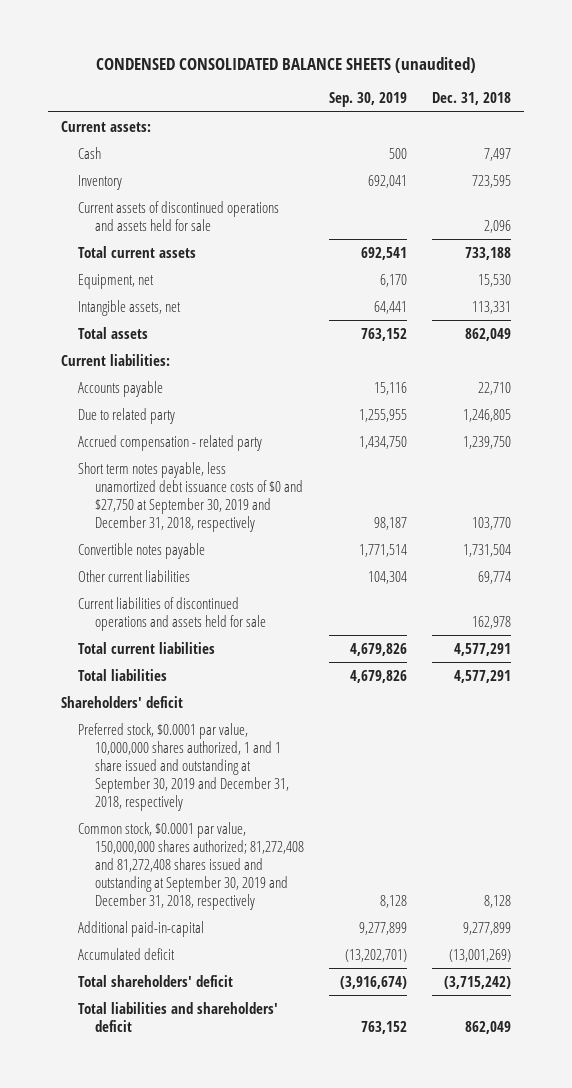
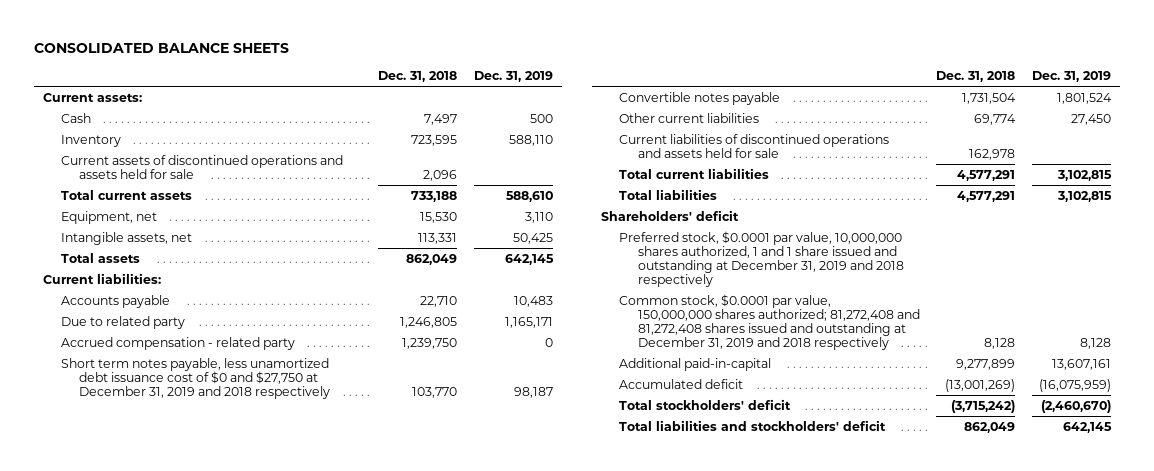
- CONDENSED CONSOLIDATED BALANCE SHEETS (unaudited)
+ CONSOLIDATED BALANCE SHEETS
- | Sep. 30, 2019 | Dec. 31, 2018
+ | Dec. 31, 2018 | Dec. 31, 2019
- Short term notes payable, less unamortized debt issuance costs of $0 and $27,750 at September 30, 2019 and December 31, 2018, respectively | 98,187 | 103,770
+ Short term notes payable, less unamortized debt issuance cost of $0 and $27,750 at December 31, 2019 and 2018 respectively | 103,770 | 98,187
- Preferred stock, $0.0001 par value, 10,000,000 shares authorized, 1 and 1 share issued and outstanding at September 30, 2019 and December 31, 2018, respectively
- Common stock, $0.0001 par value, 150,000,000 shares authorized; 81,272,408 and 81,272,408 shares issued and outstanding at September 30, 2019 and December 31, 2018, respectively | 8,128 | 8,128
+ Preferred stock, $0.0001 par value, 10,000,000 shares authorized, 1 and 1 share issued and outstanding at December 31, 2019 and 2018 respectively
+ Common stock, $0.0001 par value, 150,000,000 shares authorized; 81,272,408 and 81,272,408 shares issued and outstanding at December 31, 2019 and 2018 respectively | 8,128 | 8,128
- Total shareholders' deficit | (3,916,674) | (3,715,242)
- Total liabilities and shareholders' deficit | 763,152 | 862,049
+ Total stockholders' deficit | (3,715,242) | (2,460,670)
+ Total liabilities and stockholders' deficit | 862,049 | 642,145

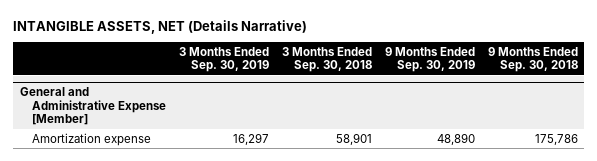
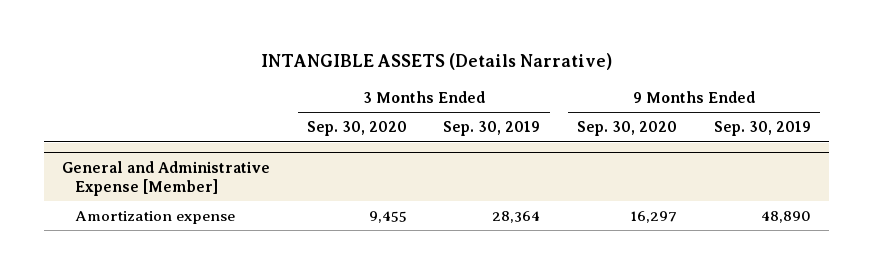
- INTANGIBLE ASSETS, NET (Details Narrative)
+ INTANGIBLE ASSETS (Details Narrative)
- | 3 Months Ended Sep. 30, 2019 | 3 Months Ended Sep. 30, 2018 | 9 Months Ended Sep. 30, 2019 | 9 Months Ended Sep. 30, 2018
+ | 3 Months Ended Sep. 30, 2020 | 3 Months Ended Sep. 30, 2019 | 9 Months Ended Sep. 30, 2020 | 9 Months Ended Sep. 30, 2019
@ General and Administrative Expense [Member]
- Amortization expense | 16,297 | 58,901 | 48,890 | 175,786
+ Amortization expense | 9,455 | 28,364 | 16,297 | 48,890

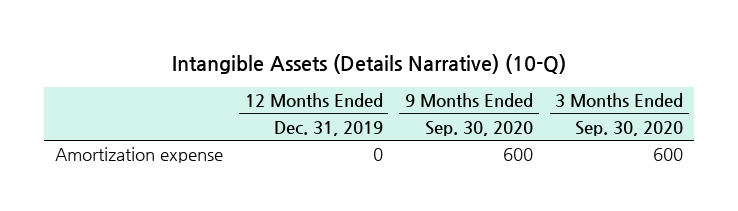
- INTANGIBLE ASSETS (Details Narrative)
+ Intangible Assets (Details Narrative) (10-Q)
- | 3 Months Ended Sep. 30, 2020 | 3 Months Ended Sep. 30, 2019 | 9 Months Ended Sep. 30, 2020 | 9 Months Ended Sep. 30, 2019
+ | 12 Months Ended Dec. 31, 2019 | 9 Months Ended Sep. 30, 2020 | 3 Months Ended Sep. 30, 2020
- General and Administrative Expense [Member]
- Amortization expense | 9,455 | 28,364 | 16,297 | 48,890
+ Amortization expense | 0 | 600 | 600

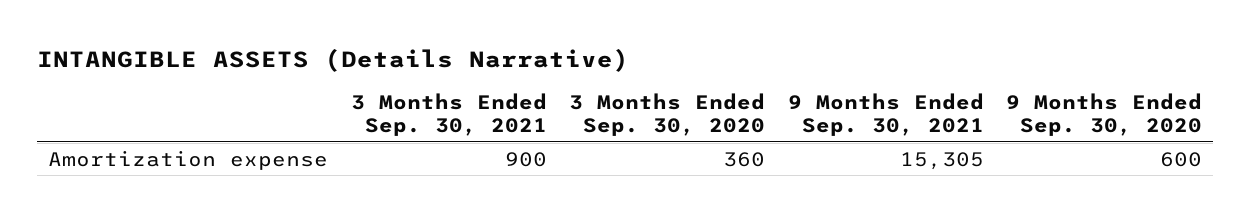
- Intangible Assets (Details Narrative) (10-Q)
+ INTANGIBLE ASSETS (Details Narrative)
- | 12 Months Ended Dec. 31, 2019 | 9 Months Ended Sep. 30, 2020 | 3 Months Ended Sep. 30, 2020
+ | 3 Months Ended Sep. 30, 2021 | 3 Months Ended Sep. 30, 2020 | 9 Months Ended Sep. 30, 2021 | 9 Months Ended Sep. 30, 2020
- Amortization expense | 0 | 600 | 600
+ Amortization expense | 900 | 360 | 15,305 | 600

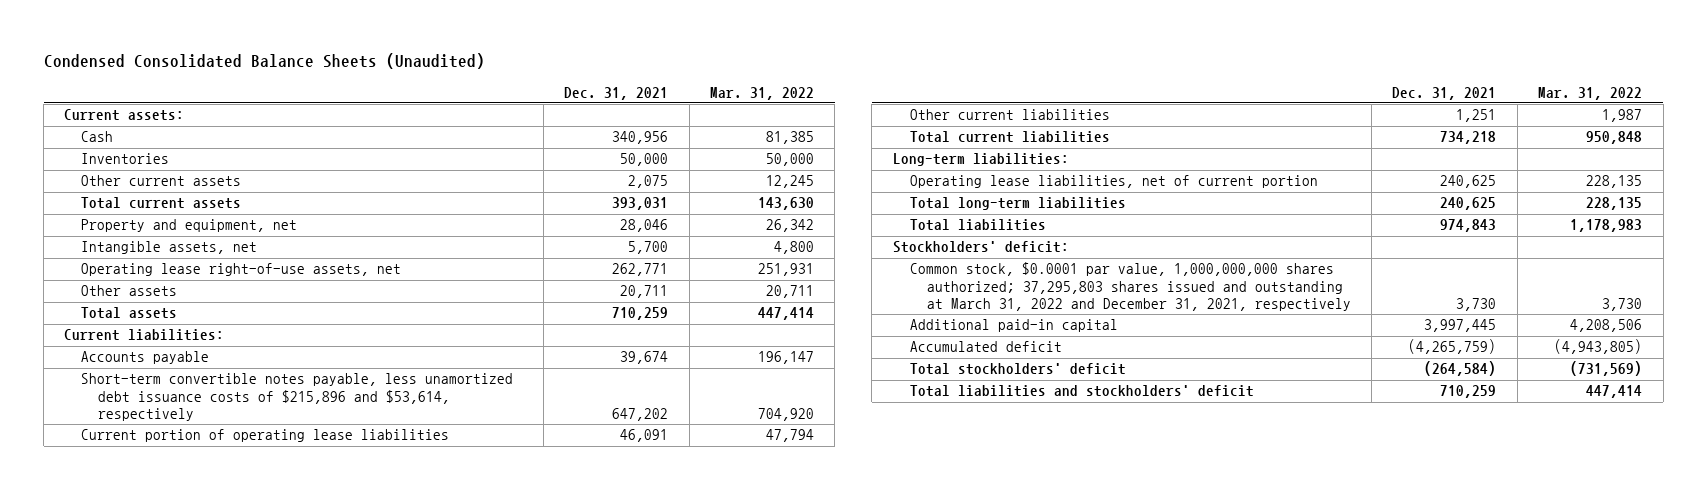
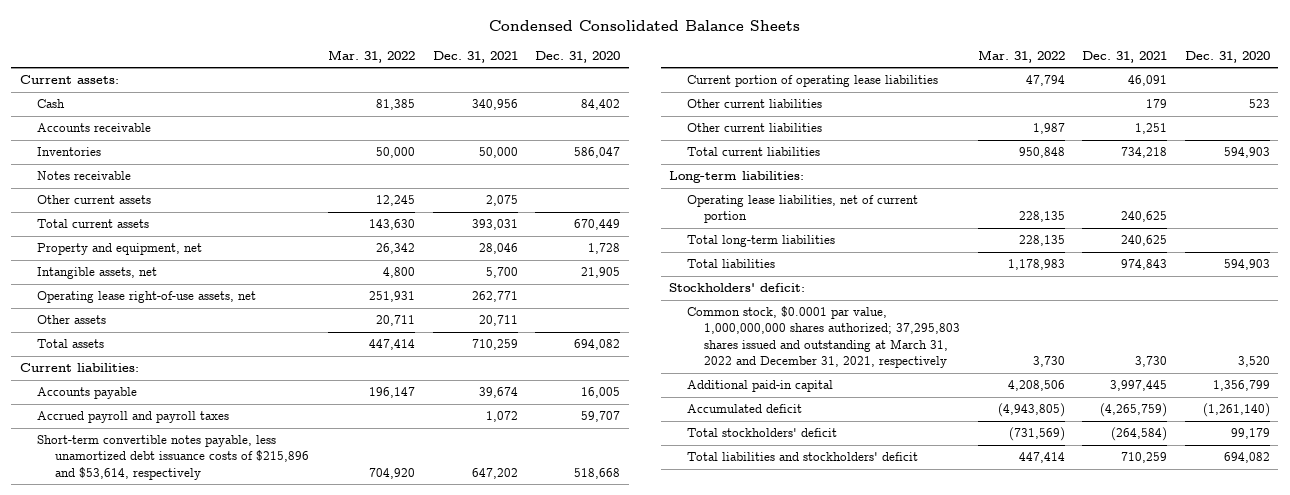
- Condensed Consolidated Balance Sheets (Unaudited)
+ Condensed Consolidated Balance Sheets
- | Dec. 31, 2021 | Mar. 31, 2022
+ | Mar. 31, 2022 | Dec. 31, 2021 | Dec. 31, 2020
+ Accounts receivable
+ Notes receivable
+ Accrued payroll and payroll taxes | | 1,072 | 59,707
+ Other current liabilities | | 179 | 523

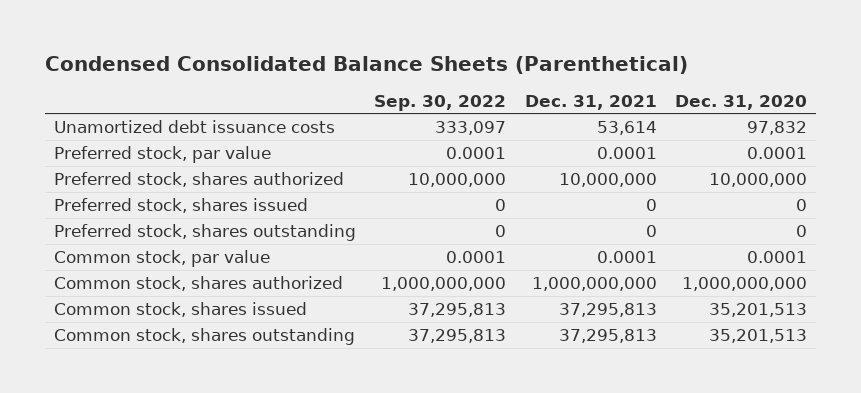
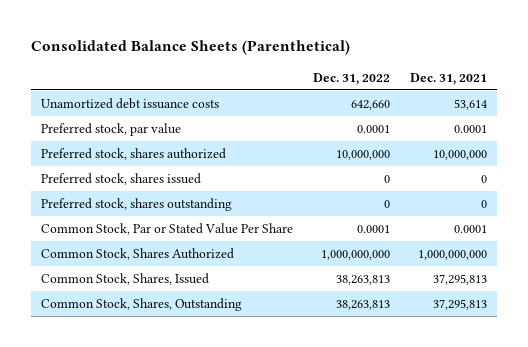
- Condensed Consolidated Balance Sheets (Parenthetical)
+ Consolidated Balance Sheets (Parenthetical)
- | Sep. 30, 2022 | Dec. 31, 2021 | Dec. 31, 2020
+ | Dec. 31, 2022 | Dec. 31, 2021
- Common stock, par value | 0.0001 | 0.0001 | 0.0001
- Common stock, shares authorized | 1,000,000,000 | 1,000,000,000 | 1,000,000,000
- Common stock, shares issued | 37,295,813 | 37,295,813 | 35,201,513
- Common stock, shares outstanding | 37,295,813 | 37,295,813 | 35,201,513
+ Common Stock, Par or Stated Value Per Share | 0.0001 | 0.0001
+ Common Stock, Shares Authorized | 1,000,000,000 | 1,000,000,000
+ Common Stock, Shares, Issued | 38,263,813 | 37,295,813
+ Common Stock, Shares, Outstanding | 38,263,813 | 37,295,813

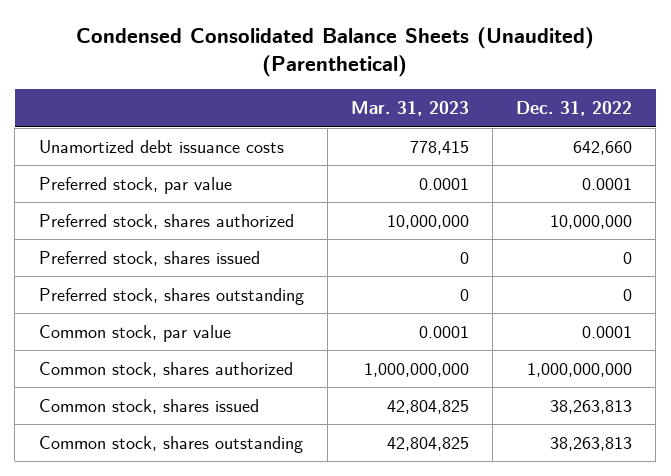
- Consolidated Balance Sheets (Parenthetical)
+ Condensed Consolidated Balance Sheets (Unaudited) (Parenthetical)
- | Dec. 31, 2022 | Dec. 31, 2021
+ | Mar. 31, 2023 | Dec. 31, 2022
- Common Stock, Par or Stated Value Per Share | 0.0001 | 0.0001
- Common Stock, Shares Authorized | 1,000,000,000 | 1,000,000,000
- Common Stock, Shares, Issued | 38,263,813 | 37,295,813
- Common Stock, Shares, Outstanding | 38,263,813 | 37,295,813
+ Common stock, par value | 0.0001 | 0.0001
+ Common stock, shares authorized | 1,000,000,000 | 1,000,000,000
+ Common stock, shares issued | 42,804,825 | 38,263,813
+ Common stock, shares outstanding | 42,804,825 | 38,263,813

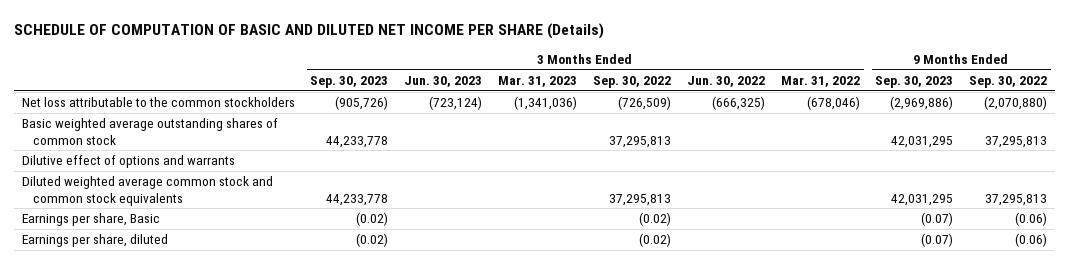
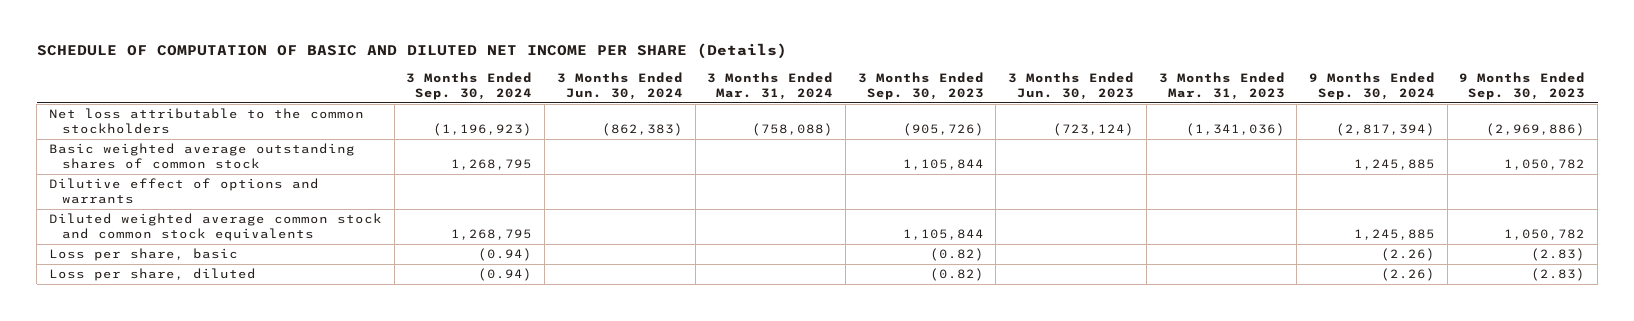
- | 3 Months Ended Sep. 30, 2023 | 3 Months Ended Jun. 30, 2023 | 3 Months Ended Mar. 31, 2023 | 3 Months Ended Sep. 30, 2022 | 3 Months Ended Jun. 30, 2022 | 3 Months Ended Mar. 31, 2022 | 9 Months Ended Sep. 30, 2023 | 9 Months Ended Sep. 30, 2022
+ | 3 Months Ended Sep. 30, 2024 | 3 Months Ended Jun. 30, 2024 | 3 Months Ended Mar. 31, 2024 | 3 Months Ended Sep. 30, 2023 | 3 Months Ended Jun. 30, 2023 | 3 Months Ended Mar. 31, 2023 | 9 Months Ended Sep. 30, 2024 | 9 Months Ended Sep. 30, 2023
- Basic weighted average outstanding shares of common stock | 44,233,778 | | | 37,295,813 | | | 42,031,295 | 37,295,813
+ Basic weighted average outstanding shares of common stock | 1,268,795 | | | 1,105,844 | | | 1,245,885 | 1,050,782
- Diluted weighted average common stock and common stock equivalents | 44,233,778 | | | 37,295,813 | | | 42,031,295 | 37,295,813
- Earnings per share, Basic | (0.02) | | | (0.02) | | | (0.07) | (0.06)
- Earnings per share, diluted | (0.02) | | | (0.02) | | | (0.07) | (0.06)
+ Diluted weighted average common stock and common stock equivalents | 1,268,795 | | | 1,105,844 | | | 1,245,885 | 1,050,782
+ Loss per share, basic | (0.94) | | | (0.82) | | | (2.26) | (2.83)
+ Loss per share, diluted | (0.94) | | | (0.82) | | | (2.26) | (2.83)

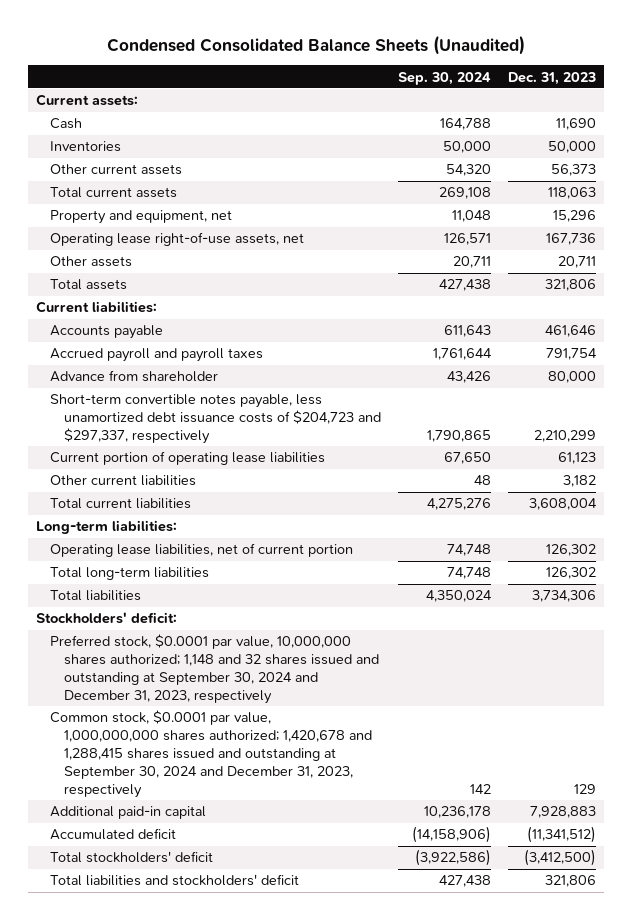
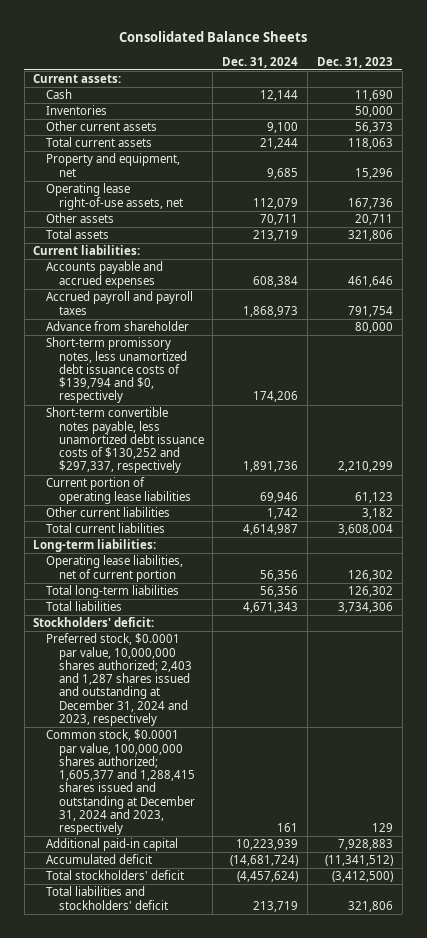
- Condensed Consolidated Balance Sheets (Unaudited)
+ Consolidated Balance Sheets
- | Sep. 30, 2024 | Dec. 31, 2023
+ | Dec. 31, 2024 | Dec. 31, 2023
- Accounts payable | 611,643 | 461,646
+ Accounts payable and accrued expenses | 608,384 | 461,646
- Short-term convertible notes payable, less unamortized debt issuance costs of $204,723 and $297,337, respectively | 1,790,865 | 2,210,299
+ Short-term promissory notes, less unamortized debt issuance costs of $139,794 and $0, respectively | 174,206 |
+ Short-term convertible notes payable, less unamortized debt issuance costs of $130,252 and $297,337, respectively | 1,891,736 | 2,210,299
- Preferred stock, $0.0001 par value, 10,000,000 shares authorized; 1,148 and 32 shares issued and outstanding at September 30, 2024 and December 31, 2023, respectively
- Common stock, $0.0001 par value, 1,000,000,000 shares authorized; 1,420,678 and 1,288,415 shares issued and outstanding at September 30, 2024 and December 31, 2023, respectively | 142 | 129
+ Preferred stock, $0.0001 par value, 10,000,000 shares authorized; 2,403 and 1,287 shares issued and outstanding at December 31, 2024 and 2023, respectively
+ Common stock, $0.0001 par value, 100,000,000 shares authorized; 1,605,377 and 1,288,415 shares issued and outstanding at December 31, 2024 and 2023, respectively | 161 | 129

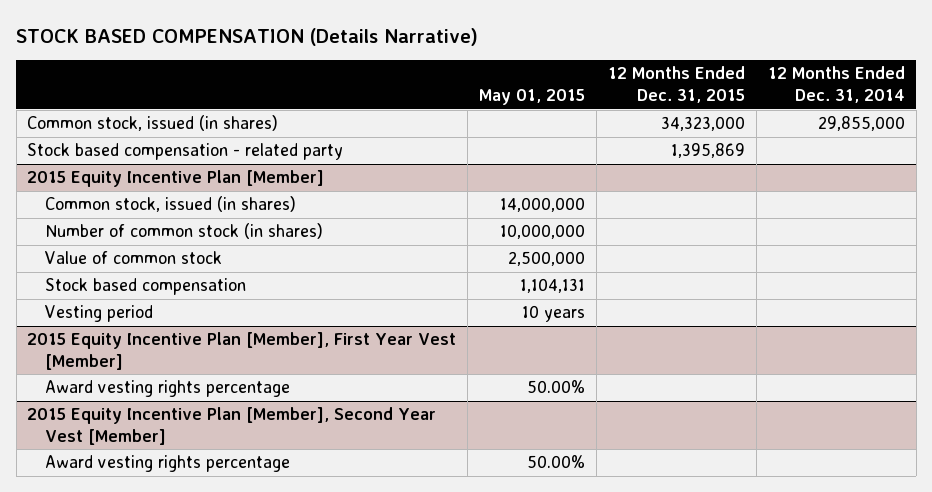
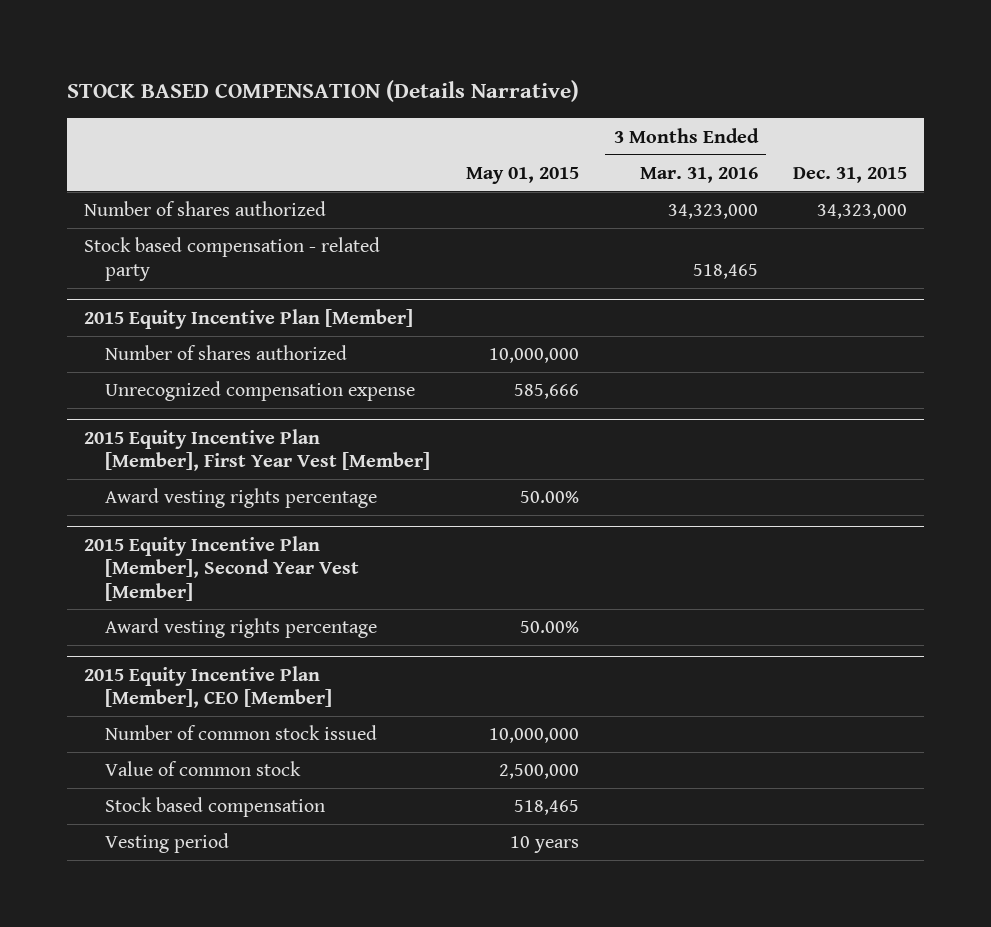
- | May 01, 2015 | 12 Months Ended Dec. 31, 2015 | 12 Months Ended Dec. 31, 2014
+ | May 01, 2015 | 3 Months Ended Mar. 31, 2016 | Dec. 31, 2015
- Common stock, issued (in shares) | | 34,323,000 | 29,855,000
+ Number of shares authorized | | 34,323,000 | 34,323,000
@ 2015 Equity Incentive Plan [Member]
- Common stock, issued (in shares) | 14,000,000 | |
- Number of common stock (in shares) | 10,000,000 | |
- Value of common stock | 2,500,000 | |
- Stock based compensation | 1,104,131 | |
- Vesting period | 10 years | |
+ Number of shares authorized | 10,000,000 | |
+ Unrecognized compensation expense | 585,666 | |
+ 2015 Equity Incentive Plan [Member], CEO [Member]
+ Number of common stock issued | 10,000,000 | |
+ Value of common stock | 2,500,000 | |
+ Stock based compensation | 518,465 | |
+ Vesting period | 10 years | |

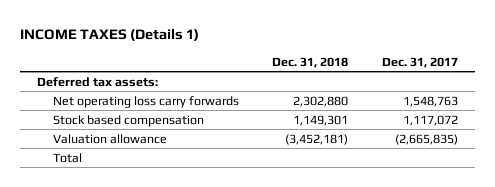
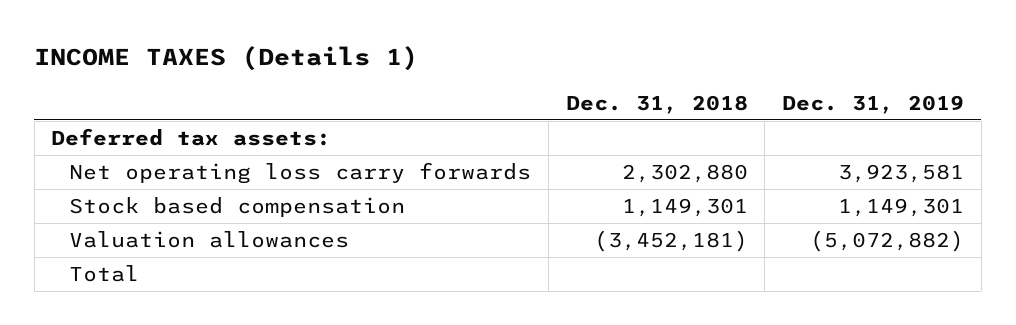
- | Dec. 31, 2018 | Dec. 31, 2017
+ | Dec. 31, 2018 | Dec. 31, 2019
- Valuation allowance | (3,452,181) | (2,665,835)
+ Valuation allowances | (3,452,181) | (5,072,882)

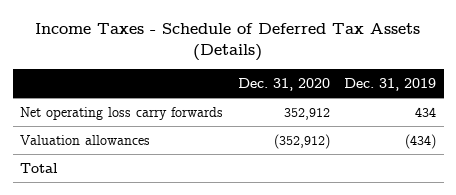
- INCOME TAXES (Details 1)
+ Income Taxes - Schedule of Deferred Tax Assets (Details)
- | Dec. 31, 2018 | Dec. 31, 2019
+ | Dec. 31, 2020 | Dec. 31, 2019
- Deferred tax assets:
- Net operating loss carry forwards | 2,302,880 | 3,923,581
- Stock based compensation | 1,149,301 | 1,149,301
- Valuation allowances | (3,452,181) | (5,072,882)
+ Net operating loss carry forwards | 352,912 | 434
+ Valuation allowances | (352,912) | (434)

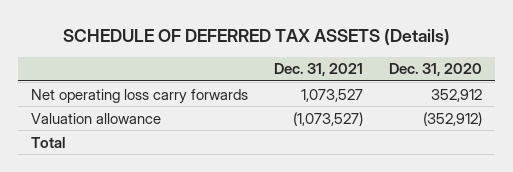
- Income Taxes - Schedule of Deferred Tax Assets (Details)
+ SCHEDULE OF DEFERRED TAX ASSETS (Details)
- | Dec. 31, 2020 | Dec. 31, 2019
+ | Dec. 31, 2021 | Dec. 31, 2020
- Valuation allowances | (352,912) | (434)
+ Valuation allowance | (1,073,527) | (352,912)

